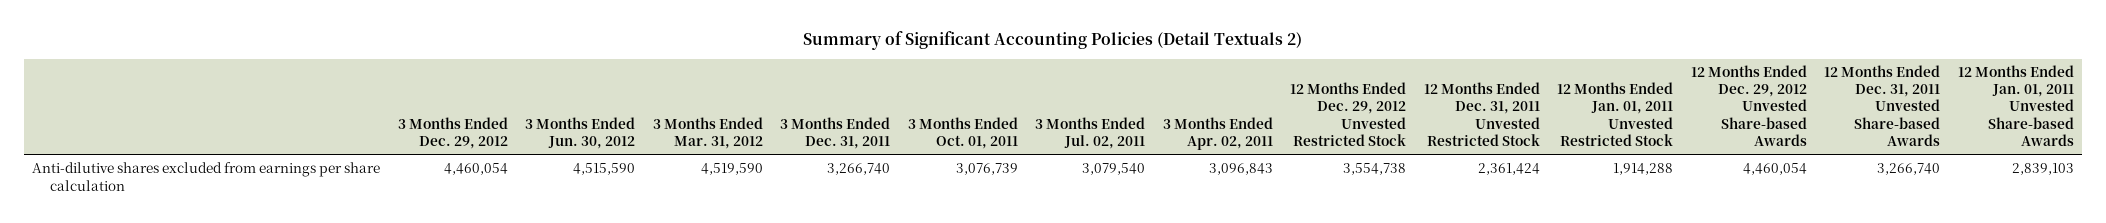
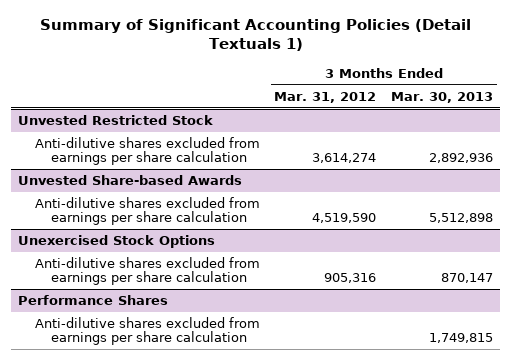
- Summary of Significant Accounting Policies (Detail Textuals 2)
+ Summary of Significant Accounting Policies (Detail Textuals 1)
- | 3 Months Ended Dec. 29, 2012 | 3 Months Ended Jun. 30, 2012 | 3 Months Ended Mar. 31, 2012 | 3 Months Ended Dec. 31, 2011 | 3 Months Ended Oct. 01, 2011 | 3 Months Ended Jul. 02, 2011 | 3 Months Ended Apr. 02, 2011 | 12 Months Ended Dec. 29, 2012 Unvested Restricted Stock | 12 Months Ended Dec. 31, 2011 Unvested Restricted Stock | 12 Months Ended Jan. 01, 2011 Unvested Restricted Stock | 12 Months Ended Dec. 29, 2012 Unvested Share-based Awards | 12 Months Ended Dec. 31, 2011 Unvested Share-based Awards | 12 Months Ended Jan. 01, 2011 Unvested Share-based Awards
+ | 3 Months Ended Mar. 31, 2012 | 3 Months Ended Mar. 30, 2013
+ Unvested Restricted Stock
+ Anti-dilutive shares excluded from earnings per share calculation | 3,614,274 | 2,892,936
+ Unvested Share-based Awards
+ Unexercised Stock Options
+ Anti-dilutive shares excluded from earnings per share calculation | 905,316 | 870,147
+ Performance Shares
+ Anti-dilutive shares excluded from earnings per share calculation | | 1,749,815

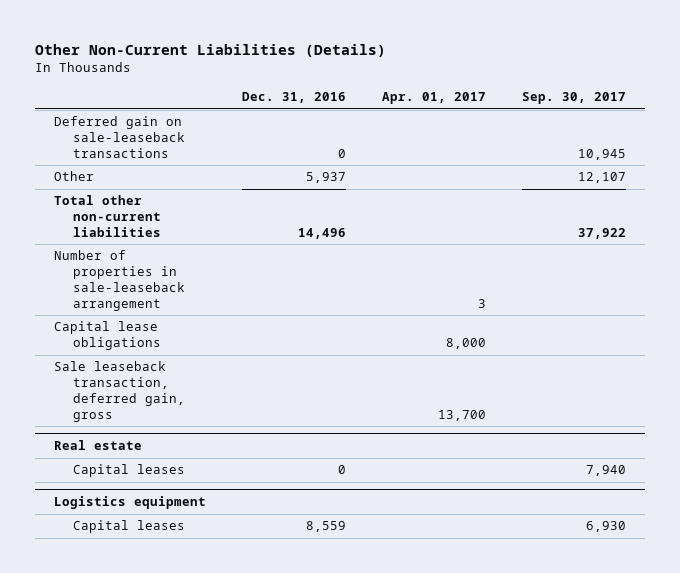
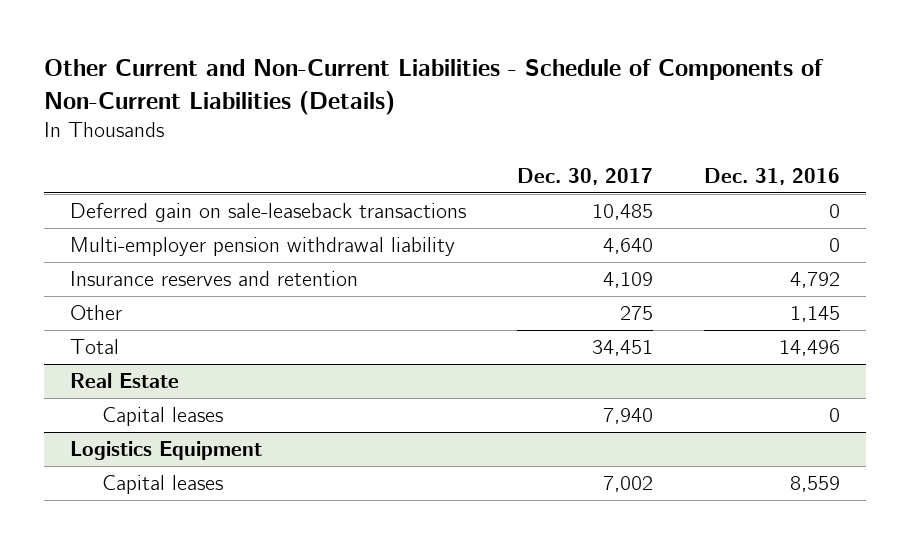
- Other Non-Current Liabilities (Details)
+ Other Current and Non-Current Liabilities - Schedule of Components of Non-Current Liabilities (Details)
- | Dec. 31, 2016 | Apr. 01, 2017 | Sep. 30, 2017
+ | Dec. 30, 2017 | Dec. 31, 2016
- Other | 5,937 | | 12,107
- Total other non-current liabilities | 14,496 | | 37,922
- Number of properties in sale-leaseback arrangement | | 3 |
- Capital lease obligations | | 8,000 |
- Sale leaseback transaction, deferred gain, gross | | 13,700 |
- Real estate
+ Multi-employer pension withdrawal liability | 4,640 | 0
+ Insurance reserves and retention | 4,109 | 4,792
+ Other | 275 | 1,145
+ Total | 34,451 | 14,496
+ Real Estate
- Logistics equipment
+ Logistics Equipment

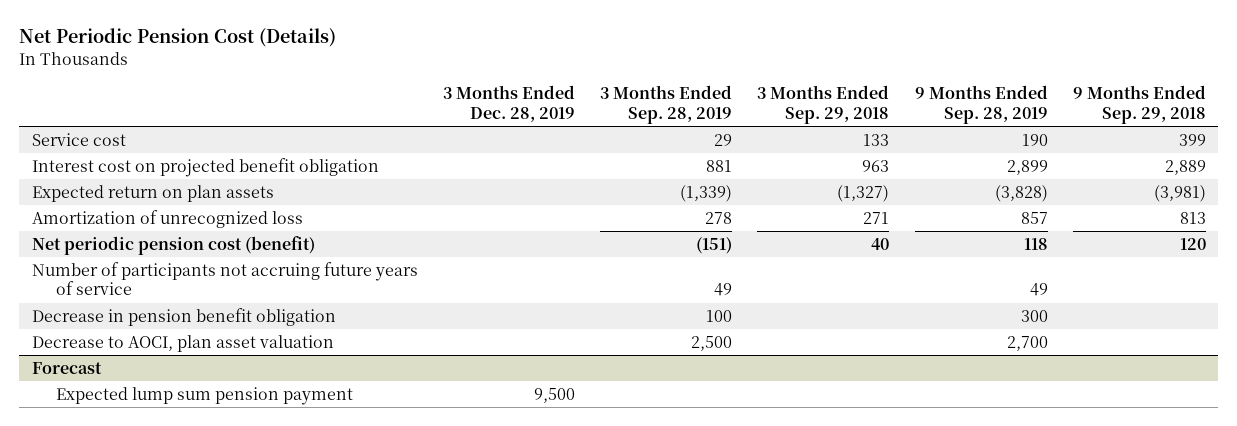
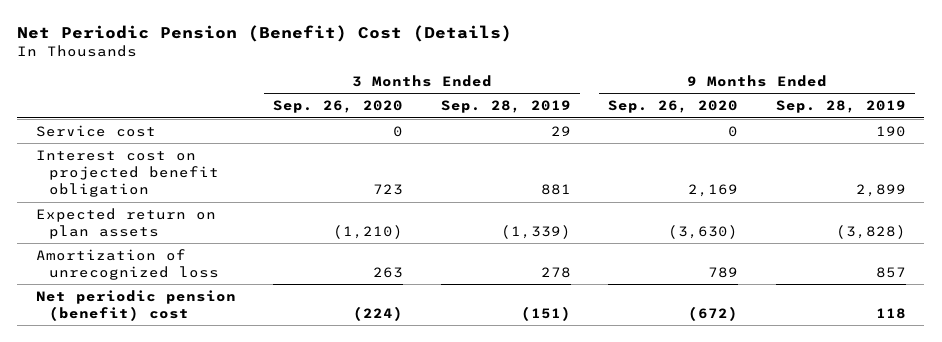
- Net Periodic Pension Cost (Details)
+ Net Periodic Pension (Benefit) Cost (Details)
- | 3 Months Ended Dec. 28, 2019 | 3 Months Ended Sep. 28, 2019 | 3 Months Ended Sep. 29, 2018 | 9 Months Ended Sep. 28, 2019 | 9 Months Ended Sep. 29, 2018
+ | 3 Months Ended Sep. 26, 2020 | 3 Months Ended Sep. 28, 2019 | 9 Months Ended Sep. 26, 2020 | 9 Months Ended Sep. 28, 2019
- Net periodic pension cost (benefit) | | (151) | 40 | 118 | 120
- Number of participants not accruing future years of service | | 49 | | 49 |
- Decrease in pension benefit obligation | | 100 | | 300 |
- Decrease to AOCI, plan asset valuation | | 2,500 | | 2,700 |
- Forecast
- Expected lump sum pension payment | 9,500 | | | |
+ Net periodic pension (benefit) cost | (224) | (151) | (672) | 118

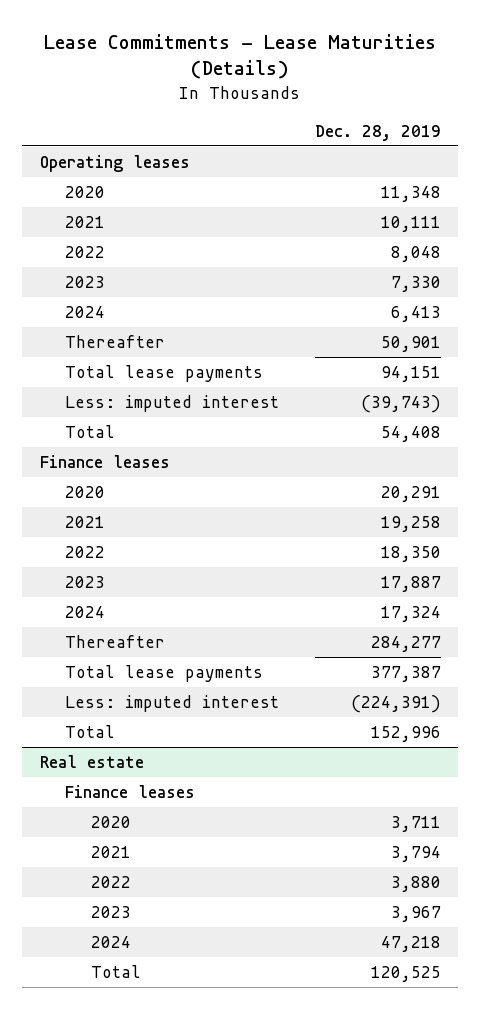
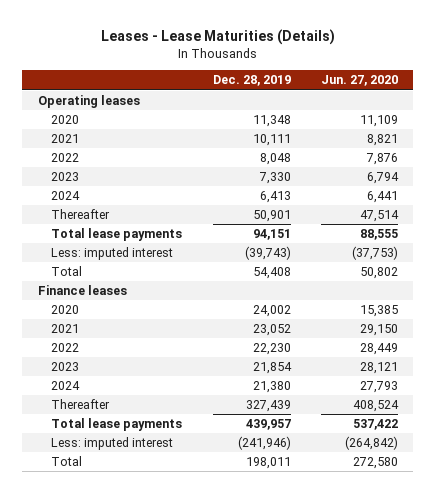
- Lease Commitments - Lease Maturities (Details)
+ Leases - Lease Maturities (Details)
- | Dec. 28, 2019
+ | Dec. 28, 2019 | Jun. 27, 2020
- 2020 | 20,291
- 2021 | 19,258
- 2022 | 18,350
- 2023 | 17,887
- 2024 | 17,324
- Thereafter | 284,277
- Total lease payments | 377,387
- Less: imputed interest | (224,391)
- Total | 152,996
- Real estate
- Finance leases
- 2020 | 3,711
- 2021 | 3,794
- 2022 | 3,880
- 2023 | 3,967
- 2024 | 47,218
- Total | 120,525
+ 2020 | 24,002 | 15,385
+ 2021 | 23,052 | 29,150
+ 2022 | 22,230 | 28,449
+ 2023 | 21,854 | 28,121
+ 2024 | 21,380 | 27,793
+ Thereafter | 327,439 | 408,524
+ Total lease payments | 439,957 | 537,422
+ Less: imputed interest | (241,946) | (264,842)
+ Total | 198,011 | 272,580

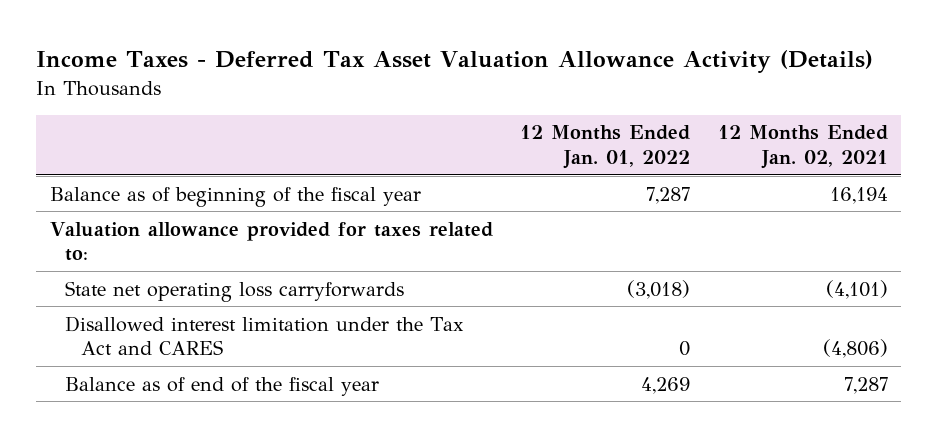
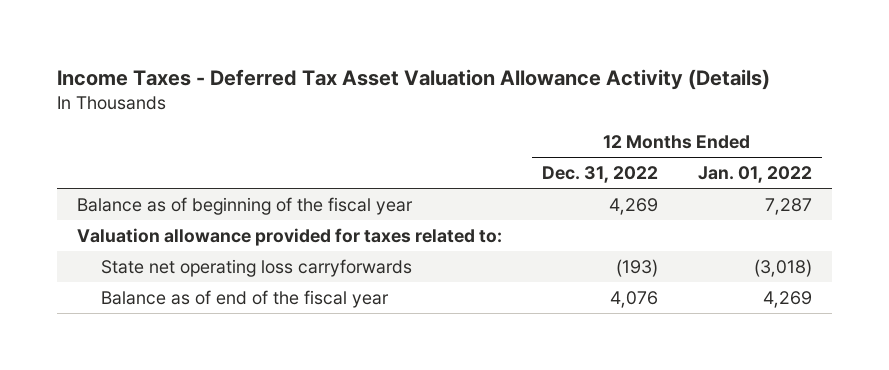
- | 12 Months Ended Jan. 01, 2022 | 12 Months Ended Jan. 02, 2021
+ | 12 Months Ended Dec. 31, 2022 | 12 Months Ended Jan. 01, 2022
- Disallowed interest limitation under the Tax Act and CARES | 0 | (4,806)

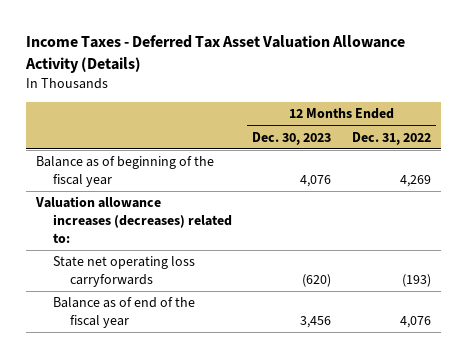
- | 12 Months Ended Dec. 31, 2022 | 12 Months Ended Jan. 01, 2022
+ | 12 Months Ended Dec. 30, 2023 | 12 Months Ended Dec. 31, 2022
- Valuation allowance provided for taxes related to:
+ Valuation allowance increases (decreases) related to:

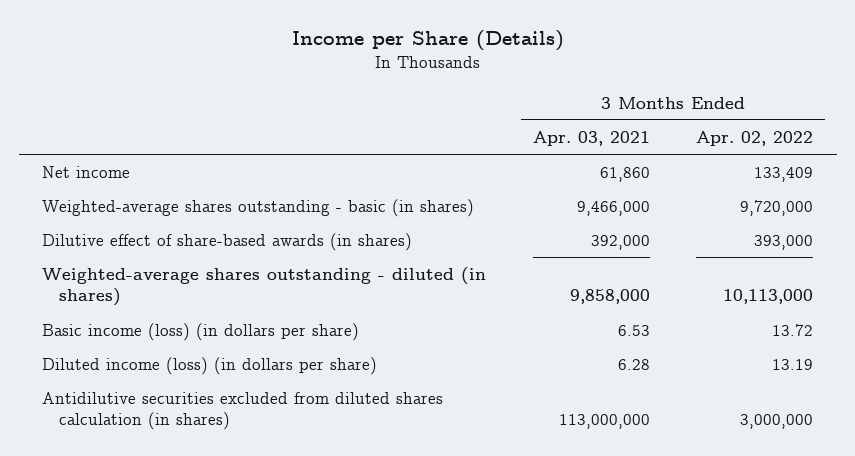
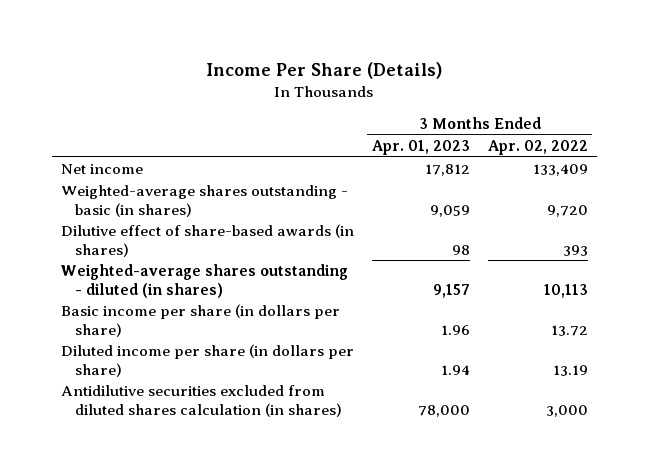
- Income per Share (Details)
+ Income Per Share (Details)
- | 3 Months Ended Apr. 03, 2021 | 3 Months Ended Apr. 02, 2022
+ | 3 Months Ended Apr. 01, 2023 | 3 Months Ended Apr. 02, 2022
- Weighted-average shares outstanding - basic (in shares) | 9,466,000 | 9,720,000
- Dilutive effect of share-based awards (in shares) | 392,000 | 393,000
- Weighted-average shares outstanding - diluted (in shares) | 9,858,000 | 10,113,000
- Basic income (loss) (in dollars per share) | 6.53 | 13.72
- Diluted income (loss) (in dollars per share) | 6.28 | 13.19
- Antidilutive securities excluded from diluted shares calculation (in shares) | 113,000,000 | 3,000,000
+ Weighted-average shares outstanding - basic (in shares) | 9,059 | 9,720
+ Dilutive effect of share-based awards (in shares) | 98 | 393
+ Weighted-average shares outstanding - diluted (in shares) | 9,157 | 10,113
+ Basic income per share (in dollars per share) | 1.96 | 13.72
+ Diluted income per share (in dollars per share) | 1.94 | 13.19
+ Antidilutive securities excluded from diluted shares calculation (in shares) | 78,000 | 3,000

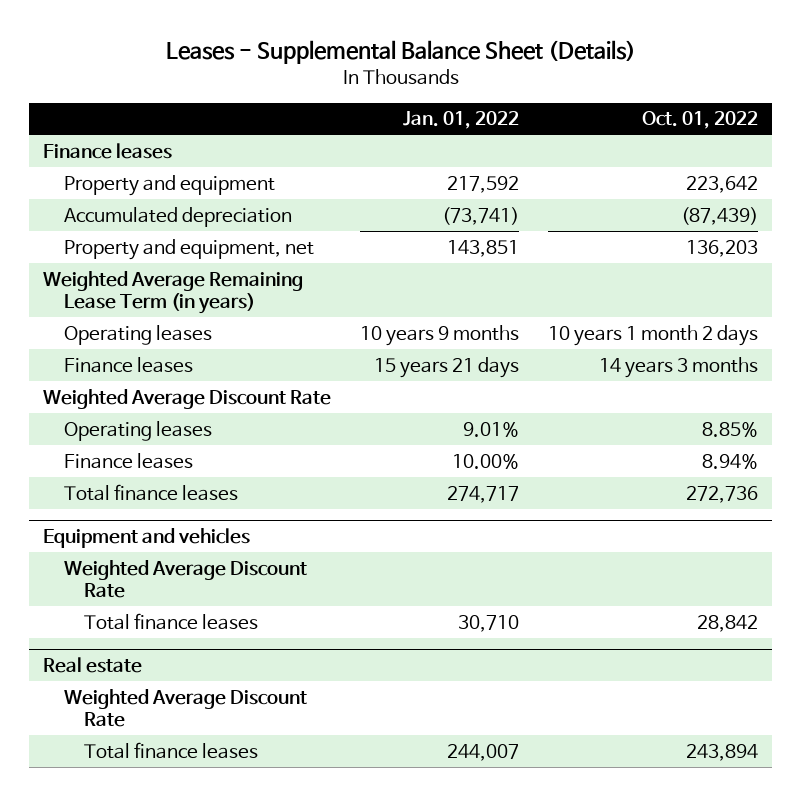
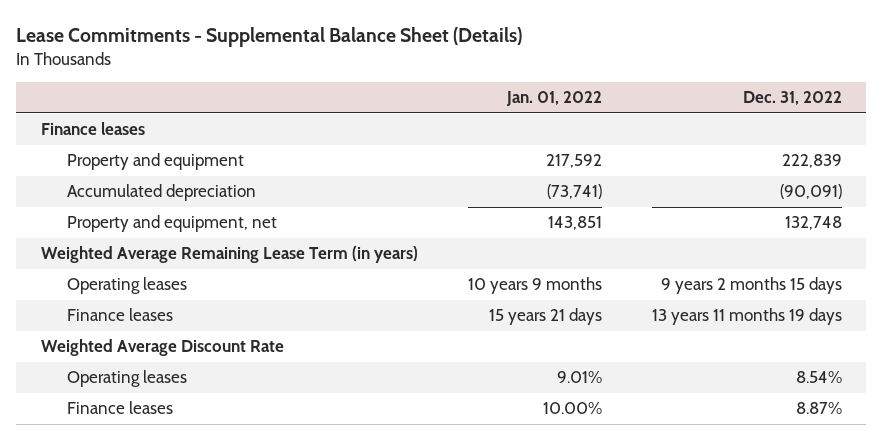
- Leases - Supplemental Balance Sheet (Details)
+ Lease Commitments - Supplemental Balance Sheet (Details)
- | Jan. 01, 2022 | Oct. 01, 2022
+ | Jan. 01, 2022 | Dec. 31, 2022
- Total finance leases | 274,717 | 272,736
- Equipment and vehicles
- Weighted Average Discount Rate
- Total finance leases | 30,710 | 28,842
- Real estate
- Weighted Average Discount Rate
- Total finance leases | 244,007 | 243,894

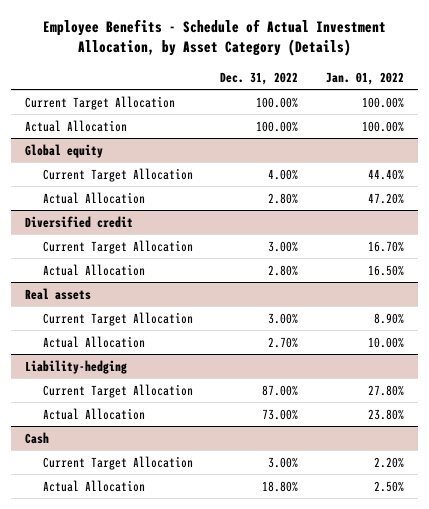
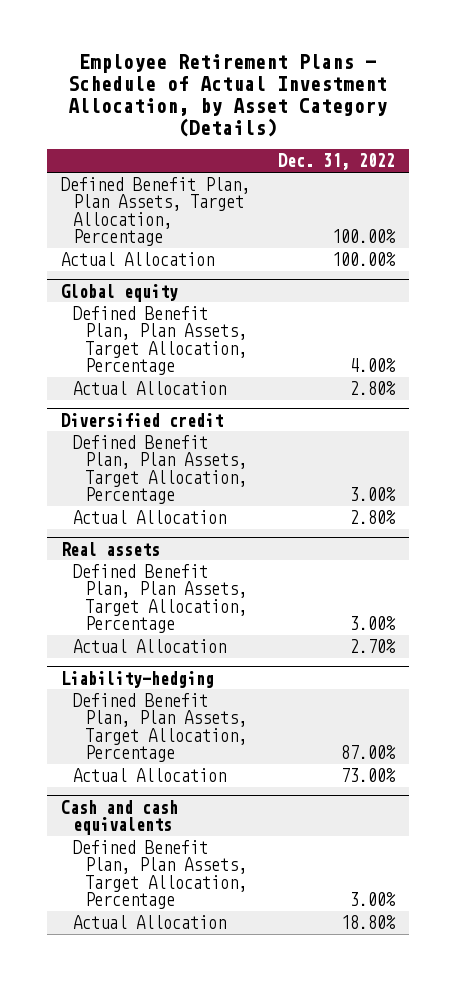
- Employee Benefits - Schedule of Actual Investment Allocation, by Asset Category (Details)
+ Employee Retirement Plans - Schedule of Actual Investment Allocation, by Asset Category (Details)
- | Dec. 31, 2022 | Jan. 01, 2022
+ | Dec. 31, 2022
- Current Target Allocation | 100.00% | 100.00%
+ Defined Benefit Plan, Plan Assets, Target Allocation, Percentage | 100.00%
@ Global equity
- Current Target Allocation | 4.00% | 44.40%
+ Defined Benefit Plan, Plan Assets, Target Allocation, Percentage | 4.00%
@ Diversified credit
- Current Target Allocation | 3.00% | 16.70%
+ Defined Benefit Plan, Plan Assets, Target Allocation, Percentage | 3.00%
@ Real assets
- Current Target Allocation | 3.00% | 8.90%
+ Defined Benefit Plan, Plan Assets, Target Allocation, Percentage | 3.00%
@ Liability-hedging
- Current Target Allocation | 87.00% | 27.80%
+ Defined Benefit Plan, Plan Assets, Target Allocation, Percentage | 87.00%
- Cash
- Current Target Allocation | 3.00% | 2.20%
+ Cash and cash equivalents
+ Defined Benefit Plan, Plan Assets, Target Allocation, Percentage | 3.00%

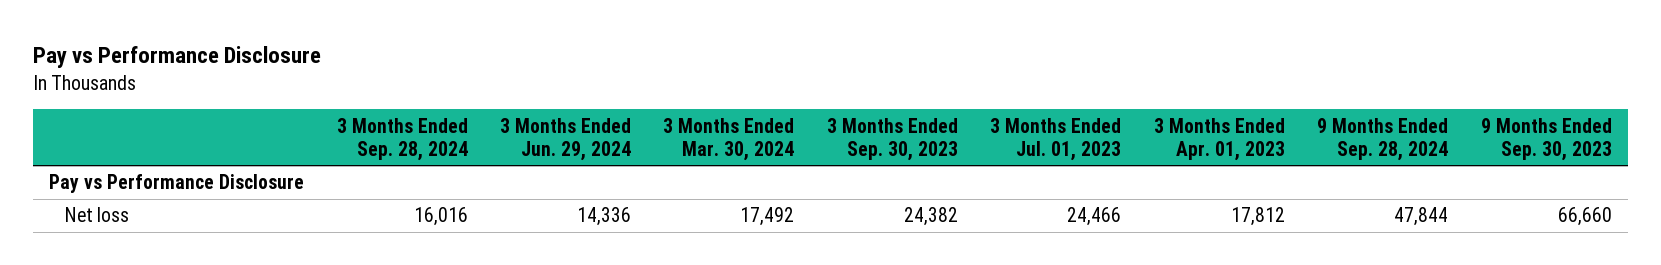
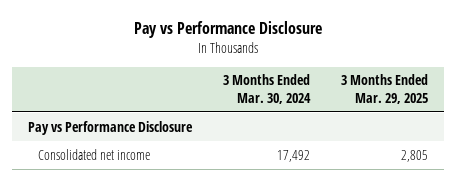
- | 3 Months Ended Sep. 28, 2024 | 3 Months Ended Jun. 29, 2024 | 3 Months Ended Mar. 30, 2024 | 3 Months Ended Sep. 30, 2023 | 3 Months Ended Jul. 01, 2023 | 3 Months Ended Apr. 01, 2023 | 9 Months Ended Sep. 28, 2024 | 9 Months Ended Sep. 30, 2023
+ | 3 Months Ended Mar. 30, 2024 | 3 Months Ended Mar. 29, 2025
- Net loss | 16,016 | 14,336 | 17,492 | 24,382 | 24,466 | 17,812 | 47,844 | 66,660
+ Consolidated net income | 17,492 | 2,805

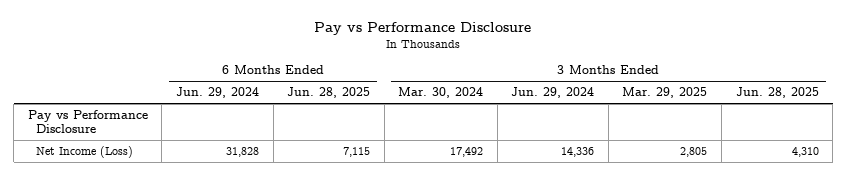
- | 3 Months Ended Mar. 30, 2024 | 3 Months Ended Mar. 29, 2025
+ | 6 Months Ended Jun. 29, 2024 | 6 Months Ended Jun. 28, 2025 | 3 Months Ended Mar. 30, 2024 | 3 Months Ended Jun. 29, 2024 | 3 Months Ended Mar. 29, 2025 | 3 Months Ended Jun. 28, 2025
- Consolidated net income | 17,492 | 2,805
+ Net Income (Loss) | 31,828 | 7,115 | 17,492 | 14,336 | 2,805 | 4,310

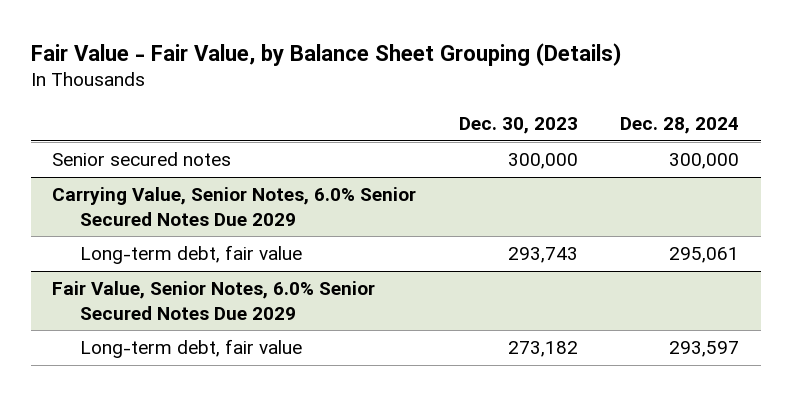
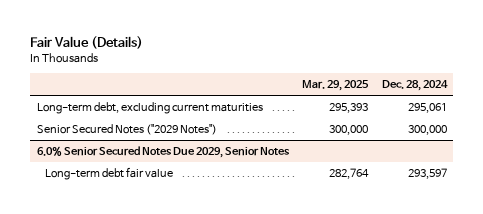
- Fair Value - Fair Value, by Balance Sheet Grouping (Details)
+ Fair Value (Details)
- | Dec. 30, 2023 | Dec. 28, 2024
+ | Mar. 29, 2025 | Dec. 28, 2024
- Senior secured notes | 300,000 | 300,000
- Carrying Value, Senior Notes, 6.0% Senior Secured Notes Due 2029
- Long-term debt, fair value | 293,743 | 295,061
- Fair Value, Senior Notes, 6.0% Senior Secured Notes Due 2029
- Long-term debt, fair value | 273,182 | 293,597
+ Long-term debt, excluding current maturities | 295,393 | 295,061
+ Senior Secured Notes ("2029 Notes") | 300,000 | 300,000
+ 6.0% Senior Secured Notes Due 2029, Senior Notes
+ Long-term debt fair value | 282,764 | 293,597

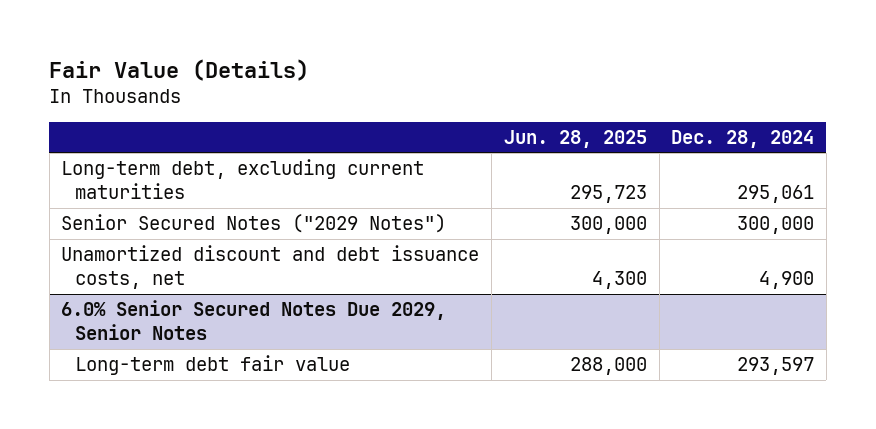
- | Mar. 29, 2025 | Dec. 28, 2024
+ | Jun. 28, 2025 | Dec. 28, 2024
+ Unamortized discount and debt issuance costs, net | 4,300 | 4,900

